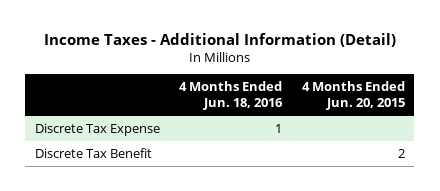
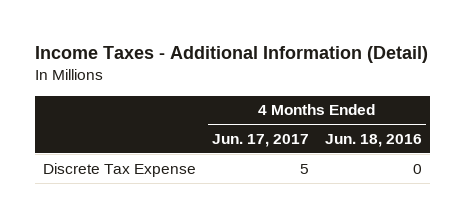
- | 4 Months Ended Jun. 18, 2016 | 4 Months Ended Jun. 20, 2015
+ | 4 Months Ended Jun. 17, 2017 | 4 Months Ended Jun. 18, 2016
- Discrete Tax Expense | 1 |
- Discrete Tax Benefit | | 2
+ Discrete Tax Expense | 5 | 0

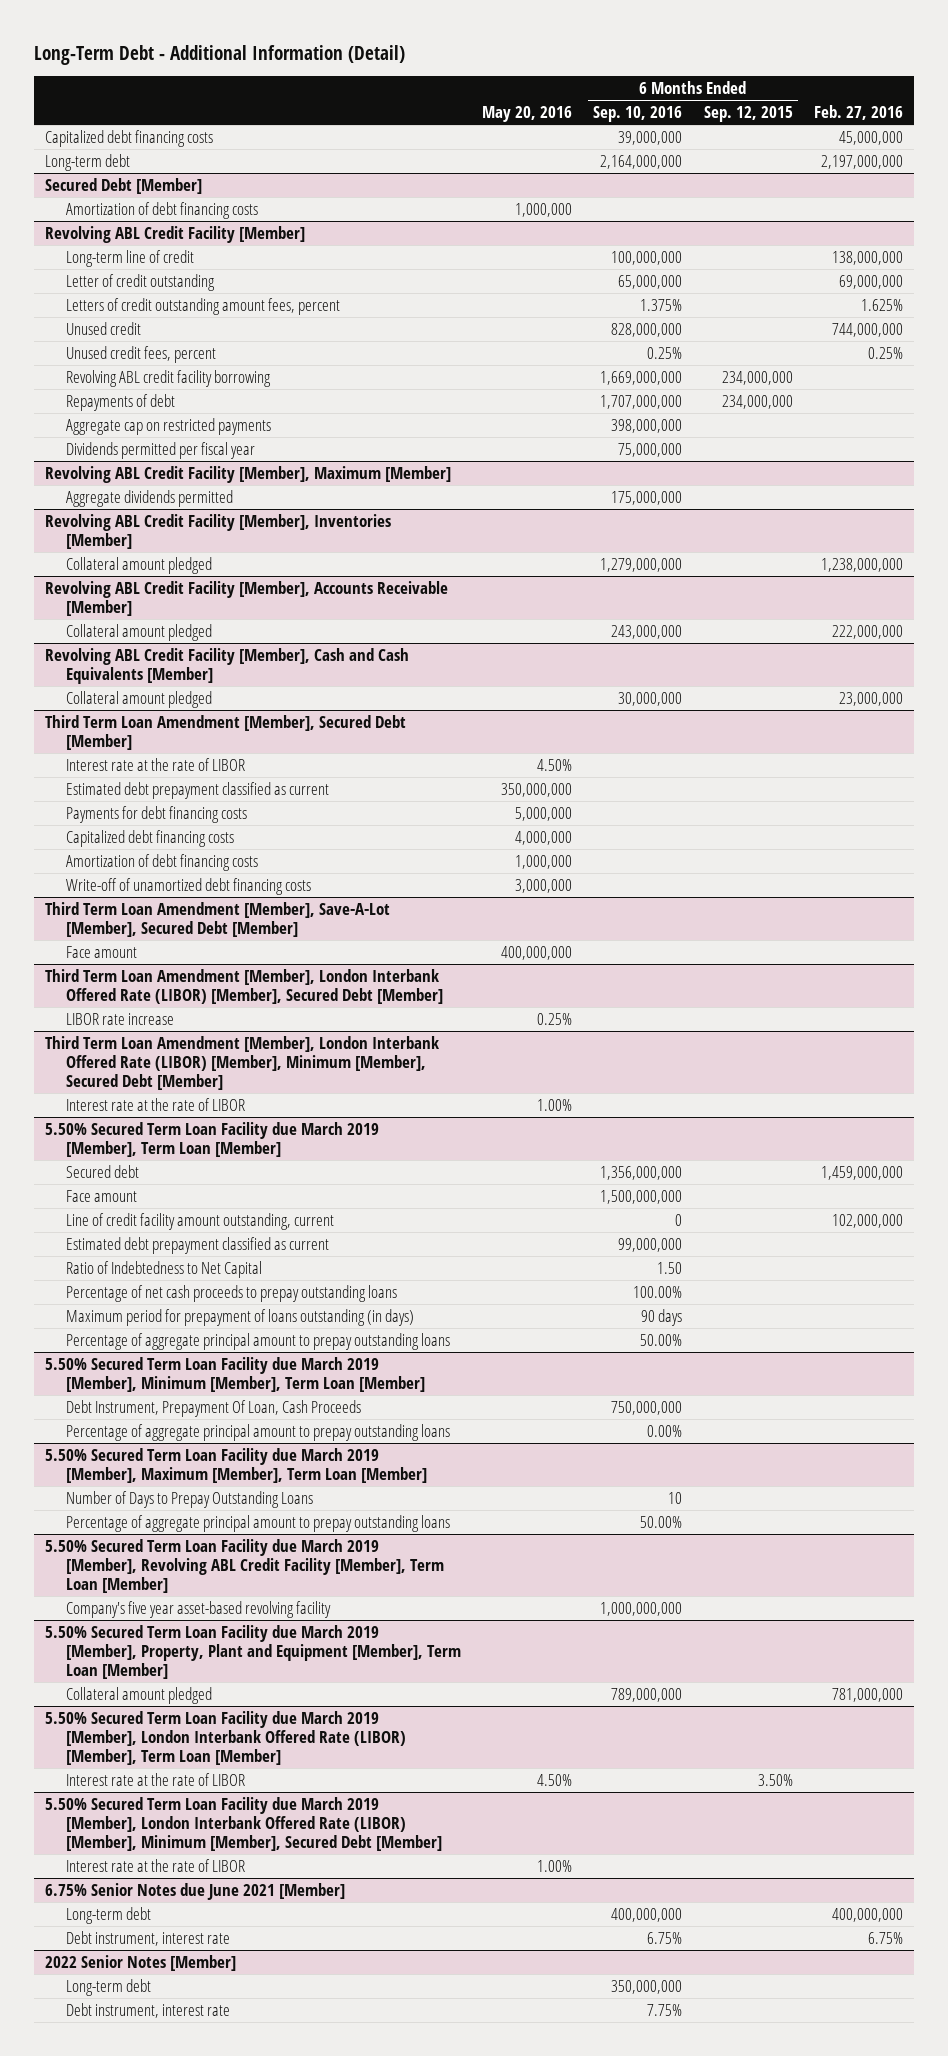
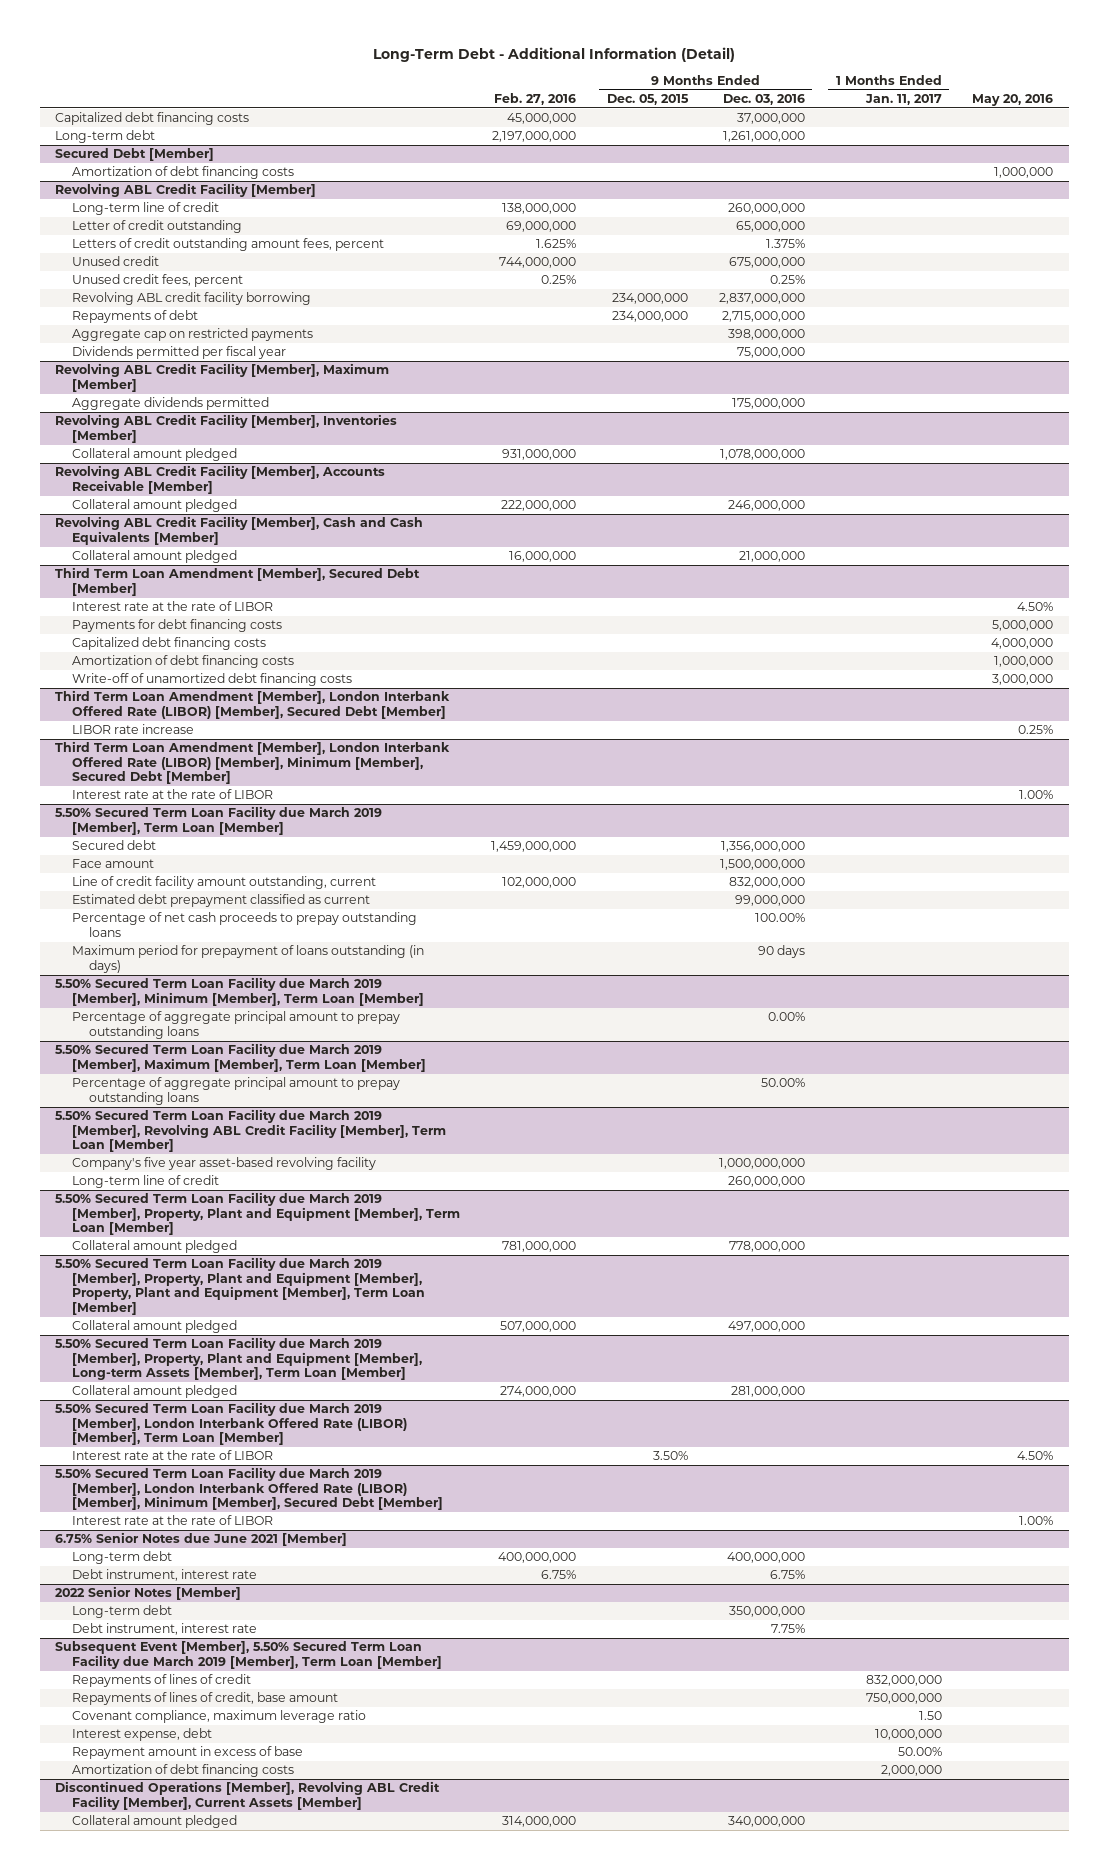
- | May 20, 2016 | 6 Months Ended Sep. 10, 2016 | 6 Months Ended Sep. 12, 2015 | Feb. 27, 2016
+ | Feb. 27, 2016 | 9 Months Ended Dec. 05, 2015 | 9 Months Ended Dec. 03, 2016 | 1 Months Ended Jan. 11, 2017 | May 20, 2016
@ Revolving ABL Credit Facility [Member], Inventories [Member]
- Collateral amount pledged | | 1,279,000,000 | | 1,238,000,000
+ Collateral amount pledged | 931,000,000 | | 1,078,000,000 | |
@ Revolving ABL Credit Facility [Member], Cash and Cash Equivalents [Member]
- Collateral amount pledged | | 30,000,000 | | 23,000,000
+ Collateral amount pledged | 16,000,000 | | 21,000,000 | |
@ Third Term Loan Amendment [Member], Secured Debt [Member]
- Estimated debt prepayment classified as current | 350,000,000 | | |
- Third Term Loan Amendment [Member], Save-A-Lot [Member], Secured Debt [Member]
- Face amount | 400,000,000 | | |
@ 5.50% Secured Term Loan Facility due March 2019 [Member], Term Loan [Member]
- Ratio of Indebtedness to Net Capital | | 1.50 | |
- Percentage of aggregate principal amount to prepay outstanding loans | | 50.00% | |
@ 5.50% Secured Term Loan Facility due March 2019 [Member], Minimum [Member], Term Loan [Member]
- Debt Instrument, Prepayment Of Loan, Cash Proceeds | | 750,000,000 | |
@ 5.50% Secured Term Loan Facility due March 2019 [Member], Maximum [Member], Term Loan [Member]
- Number of Days to Prepay Outstanding Loans | | 10 | |
@ 5.50% Secured Term Loan Facility due March 2019 [Member], Revolving ABL Credit Facility [Member], Term Loan [Member]
+ Long-term line of credit | | | 260,000,000 | |
+ 5.50% Secured Term Loan Facility due March 2019 [Member], Property, Plant and Equipment [Member], Property, Plant and Equipment [Member], Term Loan [Member]
+ Collateral amount pledged | 507,000,000 | | 497,000,000 | |
+ 5.50% Secured Term Loan Facility due March 2019 [Member], Property, Plant and Equipment [Member], Long-term Assets [Member], Term Loan [Member]
+ Collateral amount pledged | 274,000,000 | | 281,000,000 | |
+ Subsequent Event [Member], 5.50% Secured Term Loan Facility due March 2019 [Member], Term Loan [Member]
+ Repayments of lines of credit | | | | 832,000,000 |
+ Repayments of lines of credit, base amount | | | | 750,000,000 |
+ Covenant compliance, maximum leverage ratio | | | | 1.50 |
+ Interest expense, debt | | | | 10,000,000 |
+ Repayment amount in excess of base | | | | 50.00% |
+ Amortization of debt financing costs | | | | 2,000,000 |
+ Discontinued Operations [Member], Revolving ABL Credit Facility [Member], Current Assets [Member]
+ Collateral amount pledged | 314,000,000 | | 340,000,000 | |

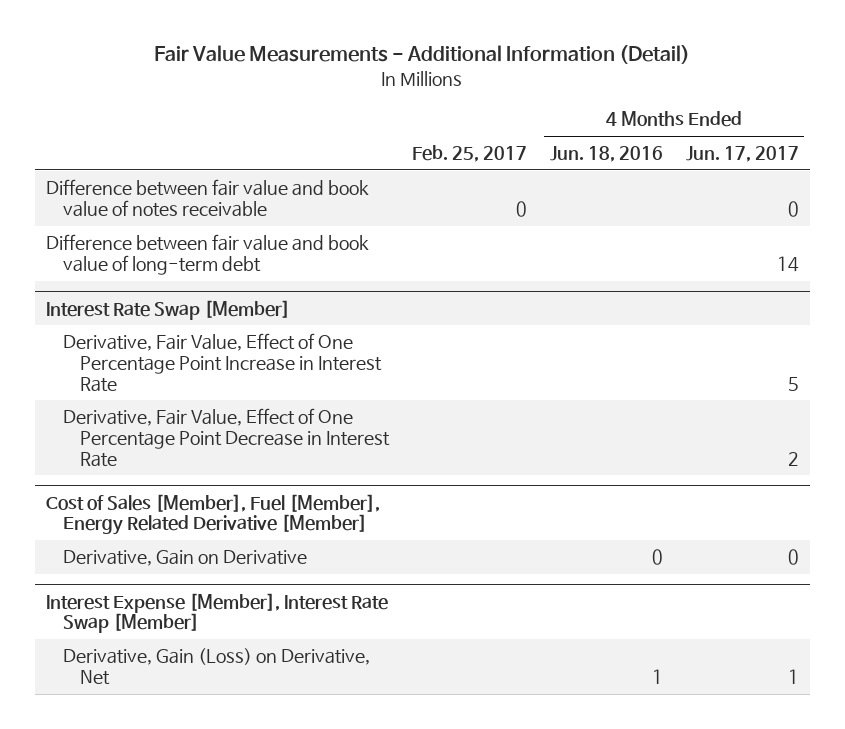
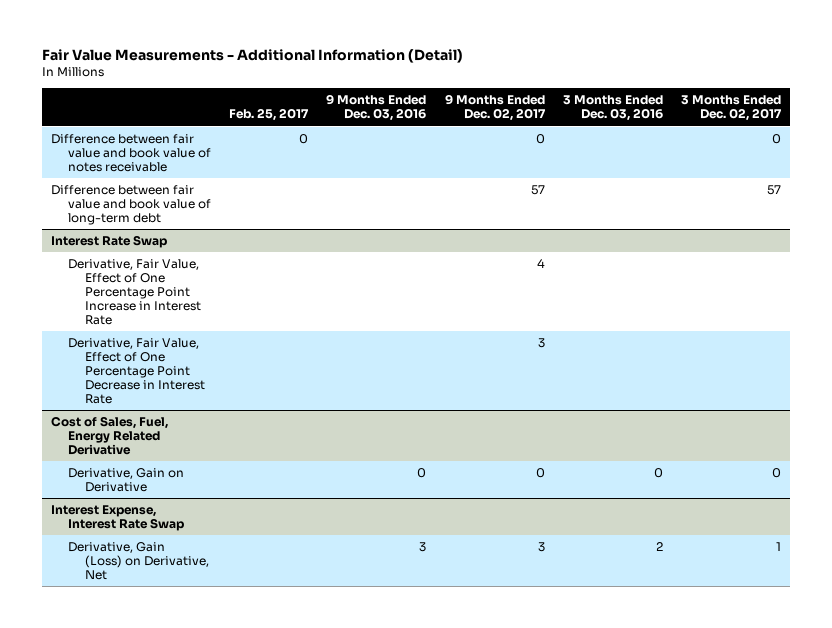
- | Feb. 25, 2017 | 4 Months Ended Jun. 18, 2016 | 4 Months Ended Jun. 17, 2017
+ | Feb. 25, 2017 | 9 Months Ended Dec. 03, 2016 | 9 Months Ended Dec. 02, 2017 | 3 Months Ended Dec. 03, 2016 | 3 Months Ended Dec. 02, 2017
- Interest Rate Swap [Member]
+ Interest Rate Swap
- Cost of Sales [Member], Fuel [Member], Energy Related Derivative [Member]
+ Cost of Sales, Fuel, Energy Related Derivative
- Interest Expense [Member], Interest Rate Swap [Member]
+ Interest Expense, Interest Rate Swap

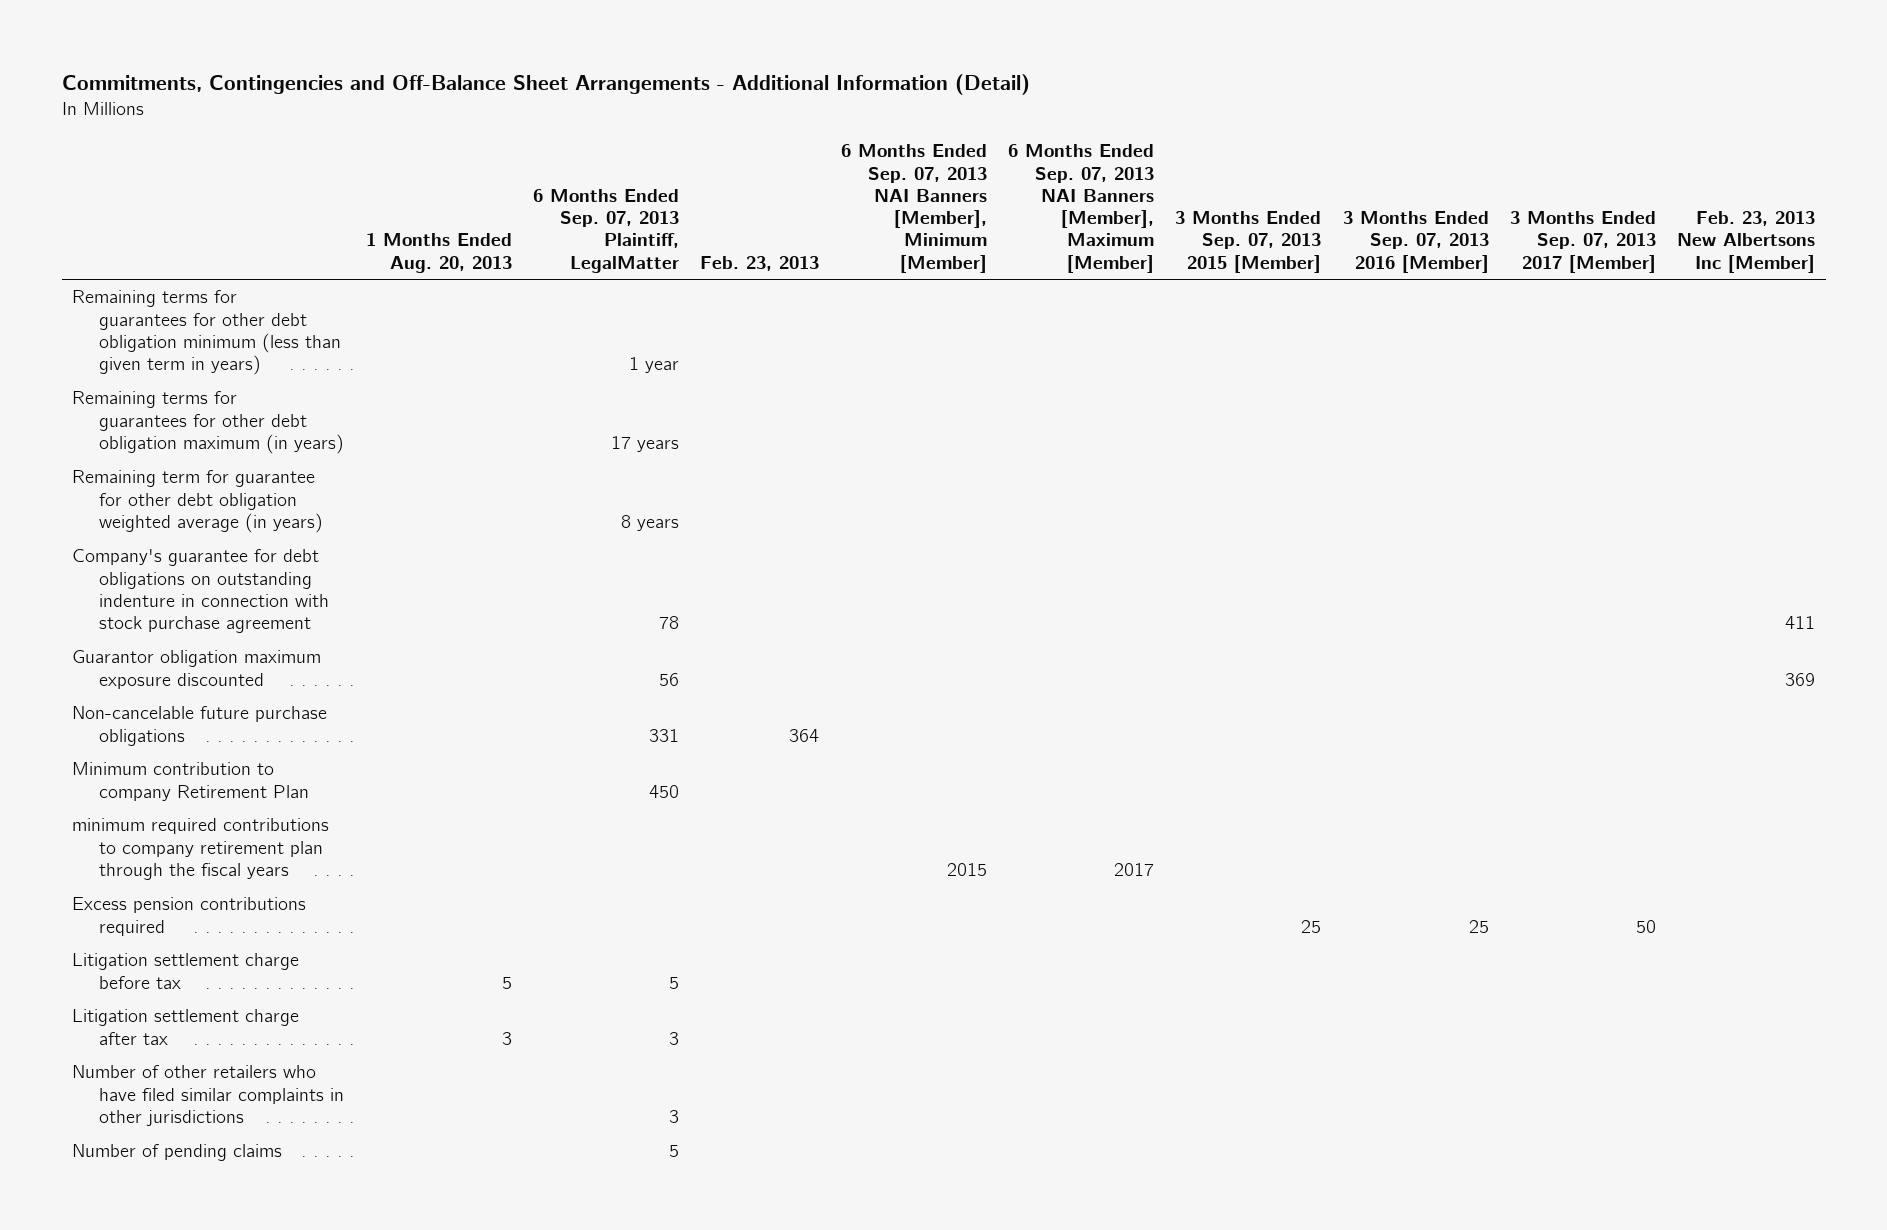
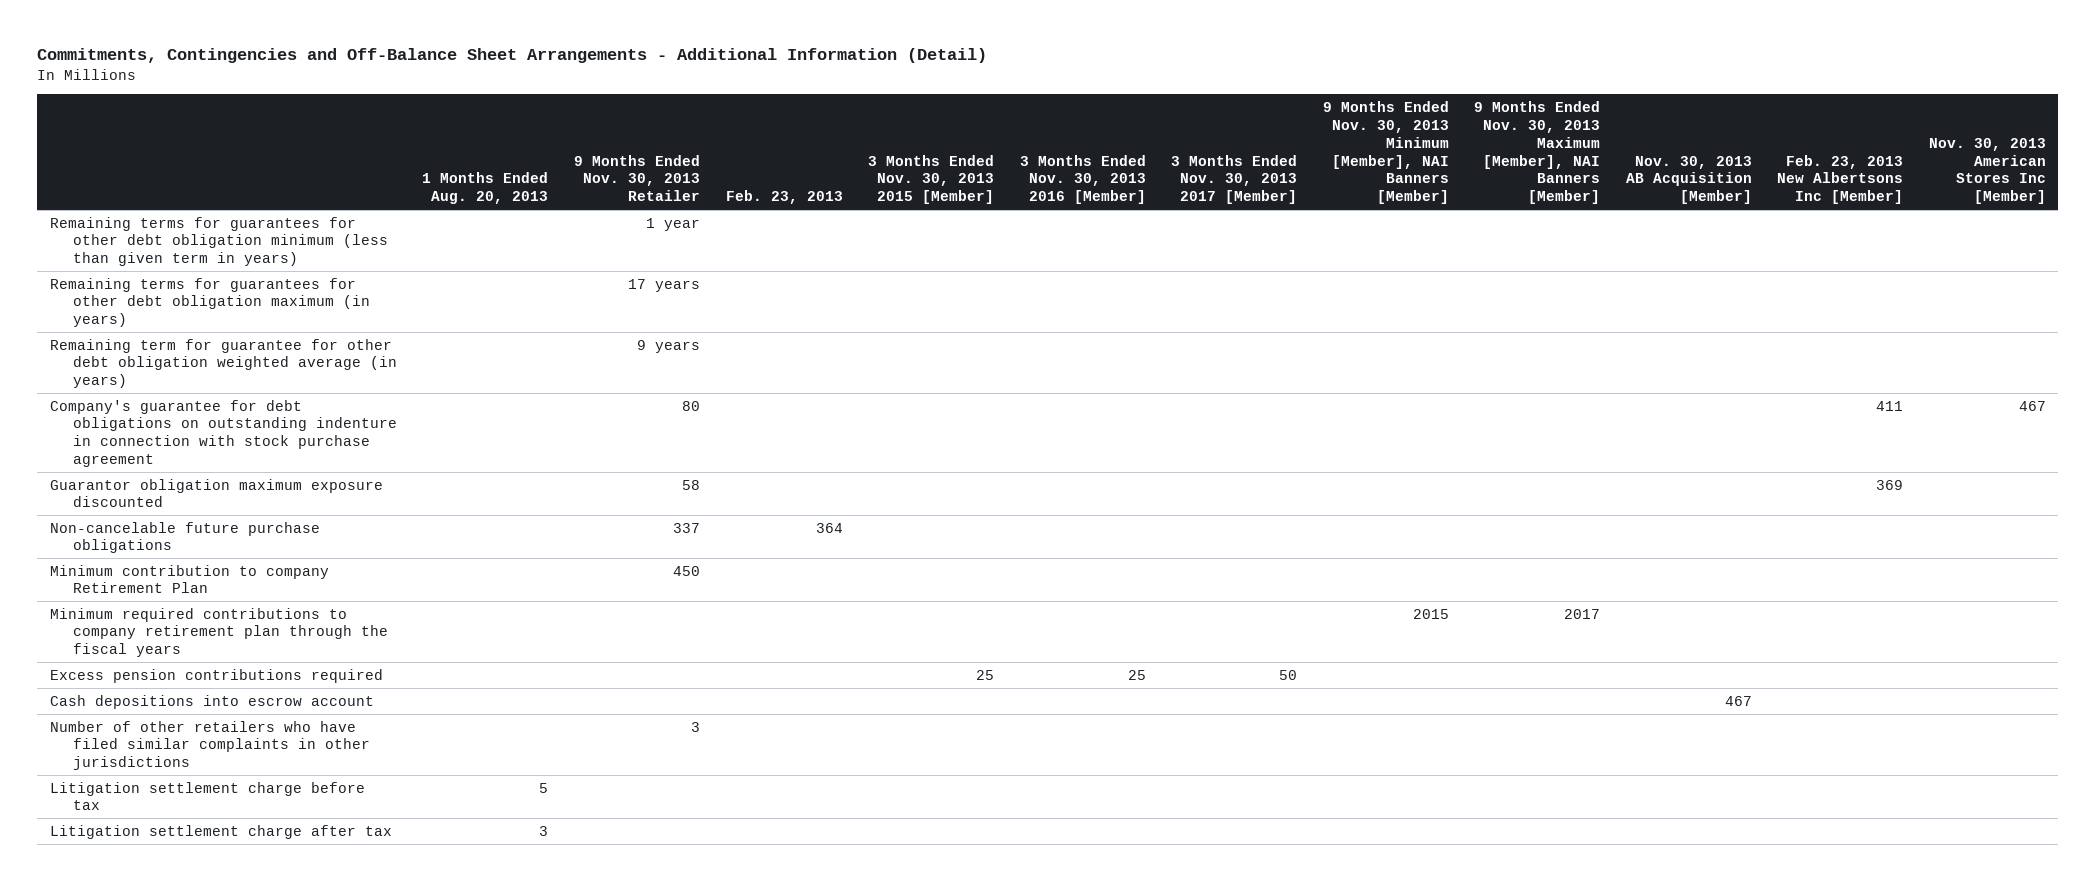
- | 1 Months Ended Aug. 20, 2013 | 6 Months Ended Sep. 07, 2013 Plaintiff, LegalMatter | Feb. 23, 2013 | 6 Months Ended Sep. 07, 2013 NAI Banners [Member], Minimum [Member] | 6 Months Ended Sep. 07, 2013 NAI Banners [Member], Maximum [Member] | 3 Months Ended Sep. 07, 2013 2015 [Member] | 3 Months Ended Sep. 07, 2013 2016 [Member] | 3 Months Ended Sep. 07, 2013 2017 [Member] | Feb. 23, 2013 New Albertsons Inc [Member]
+ | 1 Months Ended Aug. 20, 2013 | 9 Months Ended Nov. 30, 2013 Retailer | Feb. 23, 2013 | 3 Months Ended Nov. 30, 2013 2015 [Member] | 3 Months Ended Nov. 30, 2013 2016 [Member] | 3 Months Ended Nov. 30, 2013 2017 [Member] | 9 Months Ended Nov. 30, 2013 Minimum [Member], NAI Banners [Member] | 9 Months Ended Nov. 30, 2013 Maximum [Member], NAI Banners [Member] | Nov. 30, 2013 AB Acquisition [Member] | Feb. 23, 2013 New Albertsons Inc [Member] | Nov. 30, 2013 American Stores Inc [Member]
- minimum required contributions to company retirement plan through the fiscal years | | | | 2015 | 2017 | | | |
+ Minimum required contributions to company retirement plan through the fiscal years | | | | | | | 2015 | 2017 | | |
+ Cash depositions into escrow account | | | | | | | | | 467 | |
moved up: Number of other retailers who have filed similar complaints in other jurisdictions | | 3 | | | | | | | | |
- Number of pending claims | | 5 | | | | | | |

